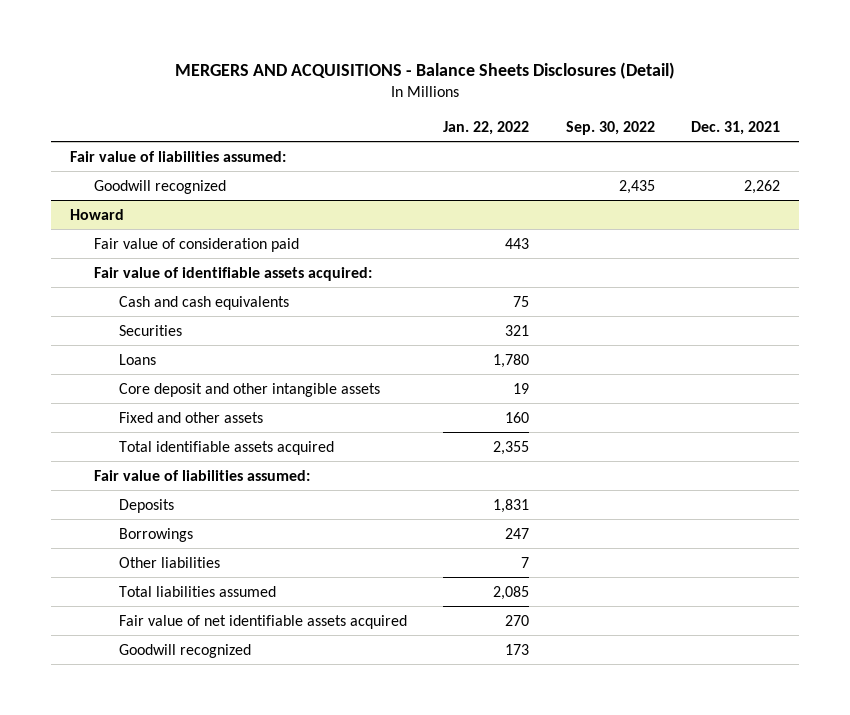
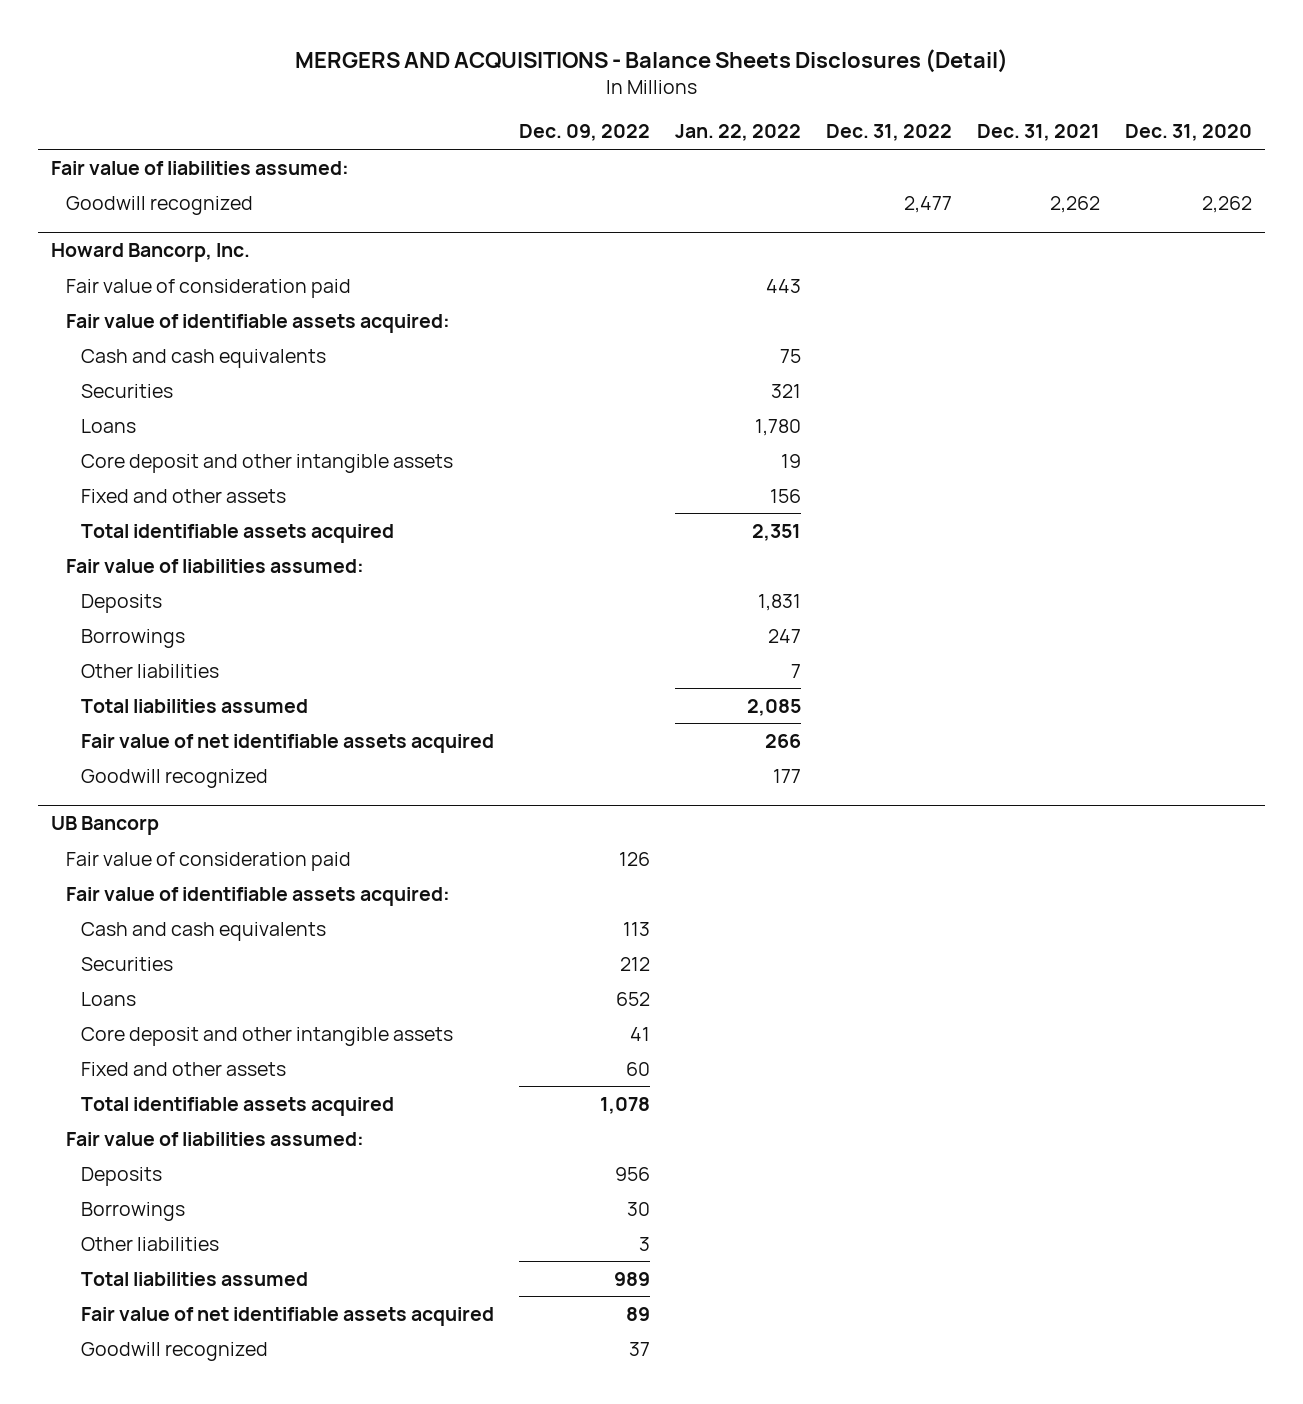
- | Jan. 22, 2022 | Sep. 30, 2022 | Dec. 31, 2021
+ | Dec. 09, 2022 | Jan. 22, 2022 | Dec. 31, 2022 | Dec. 31, 2021 | Dec. 31, 2020
- Howard
+ Howard Bancorp, Inc.
- Fixed and other assets | 160 | |
- Total identifiable assets acquired | 2,355 | |
+ Fixed and other assets | | 156 | | |
+ Total identifiable assets acquired | | 2,351 | | |
- Fair value of net identifiable assets acquired | 270 | |
- Goodwill recognized | 173 | |
+ Fair value of net identifiable assets acquired | | 266 | | |
+ Goodwill recognized | | 177 | | |
+ UB Bancorp
+ Fair value of consideration paid | 126 | | | |
+ Fair value of identifiable assets acquired:
+ Cash and cash equivalents | 113 | | | |
+ Securities | 212 | | | |
+ Loans | 652 | | | |
+ Core deposit and other intangible assets | 41 | | | |
+ Fixed and other assets | 60 | | | |
+ Total identifiable assets acquired | 1,078 | | | |
+ Fair value of liabilities assumed:
+ Deposits | 956 | | | |
+ Borrowings | 30 | | | |
+ Other liabilities | 3 | | | |
+ Total liabilities assumed | 989 | | | |
+ Fair value of net identifiable assets acquired | 89 | | | |
+ Goodwill recognized | 37 | | | |

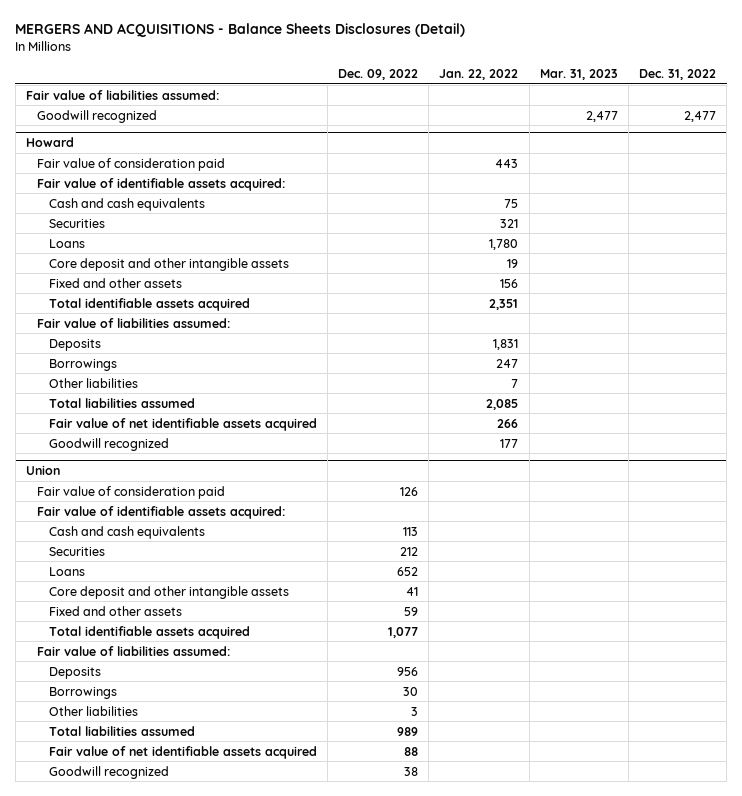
- | Dec. 09, 2022 | Jan. 22, 2022 | Dec. 31, 2022 | Dec. 31, 2021 | Dec. 31, 2020
+ | Dec. 09, 2022 | Jan. 22, 2022 | Mar. 31, 2023 | Dec. 31, 2022
- Howard Bancorp, Inc.
+ Howard
- UB Bancorp
+ Union
- Fixed and other assets | 60 | | | |
- Total identifiable assets acquired | 1,078 | | | |
+ Fixed and other assets | 59 | | |
+ Total identifiable assets acquired | 1,077 | | |
- Fair value of net identifiable assets acquired | 89 | | | |
- Goodwill recognized | 37 | | | |
+ Fair value of net identifiable assets acquired | 88 | | |
+ Goodwill recognized | 38 | | |

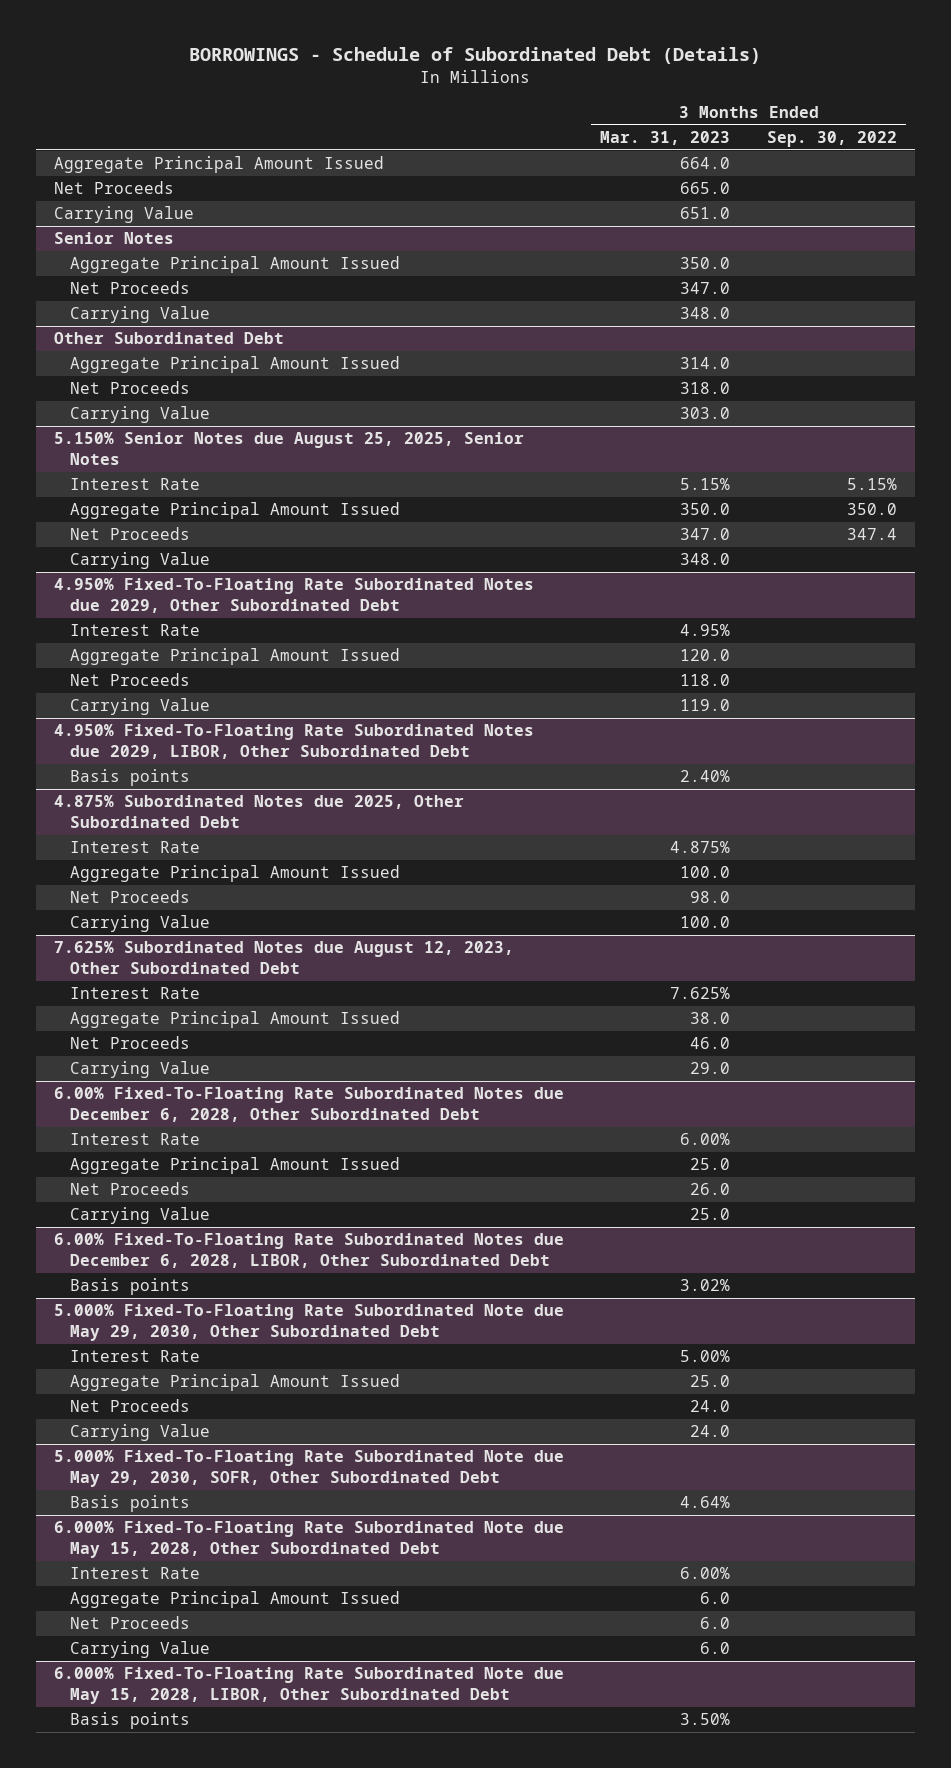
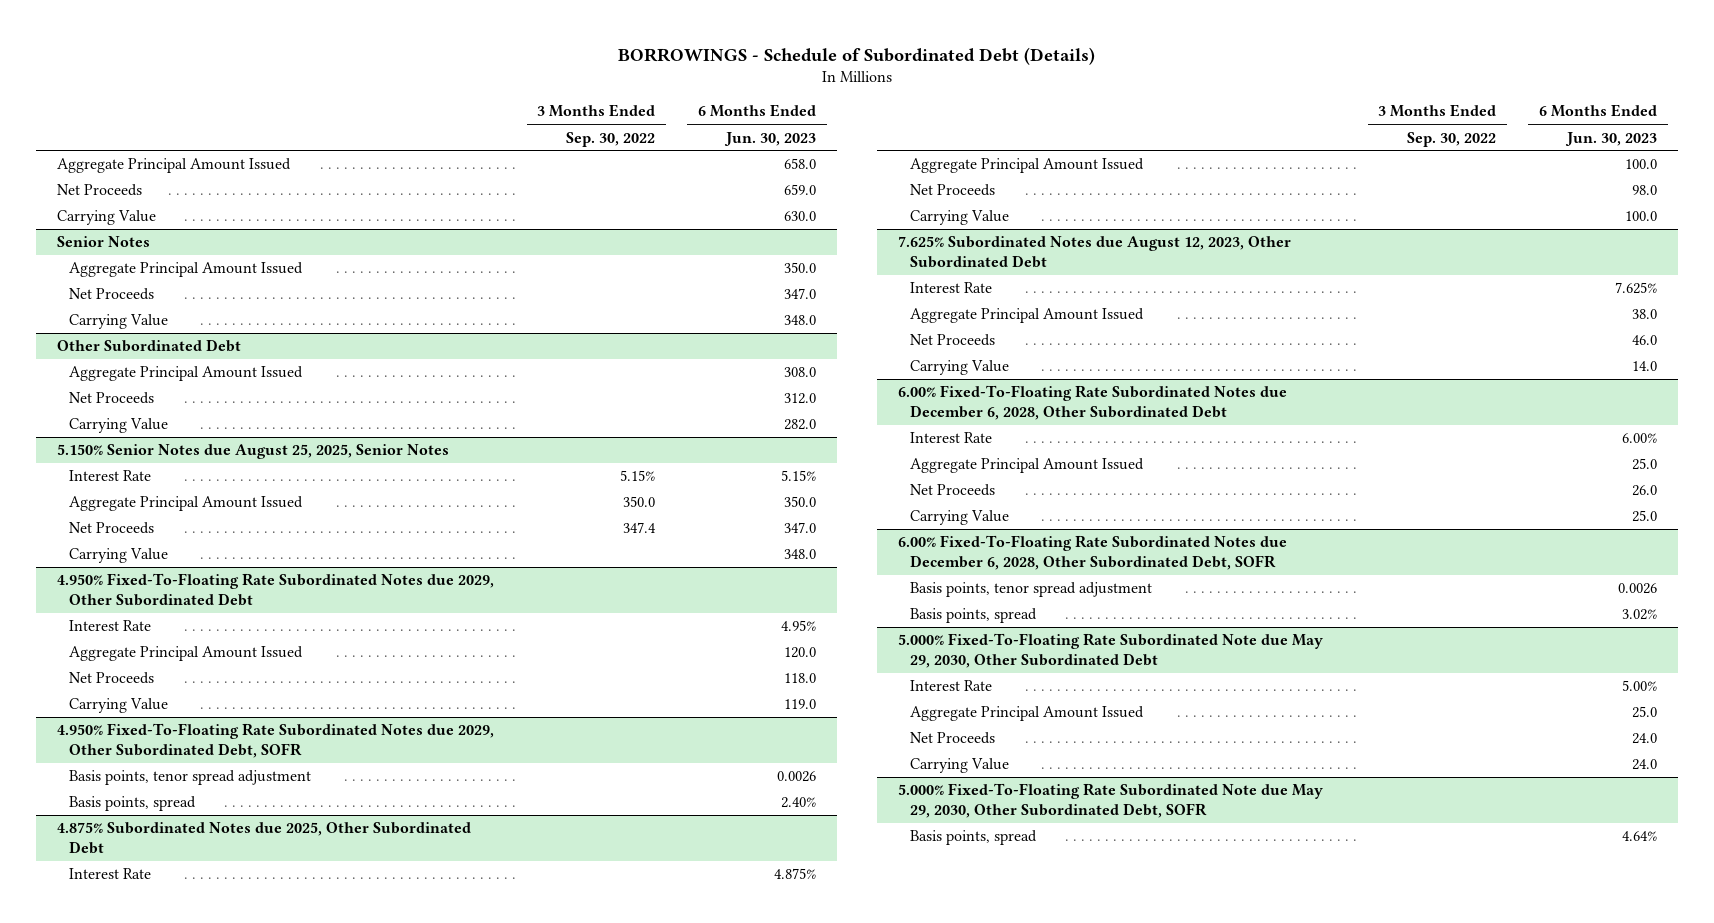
- | 3 Months Ended Mar. 31, 2023 | 3 Months Ended Sep. 30, 2022
+ | 3 Months Ended Sep. 30, 2022 | 6 Months Ended Jun. 30, 2023
- 4.950% Fixed-To-Floating Rate Subordinated Notes due 2029, LIBOR, Other Subordinated Debt
- Basis points | 2.40% |
+ 4.950% Fixed-To-Floating Rate Subordinated Notes due 2029, Other Subordinated Debt, SOFR
+ Basis points, tenor spread adjustment | | 0.0026
+ Basis points, spread | | 2.40%
- 6.00% Fixed-To-Floating Rate Subordinated Notes due December 6, 2028, LIBOR, Other Subordinated Debt
- Basis points | 3.02% |
+ 6.00% Fixed-To-Floating Rate Subordinated Notes due December 6, 2028, Other Subordinated Debt, SOFR
+ Basis points, tenor spread adjustment | | 0.0026
+ Basis points, spread | | 3.02%
- 5.000% Fixed-To-Floating Rate Subordinated Note due May 29, 2030, SOFR, Other Subordinated Debt
- Basis points | 4.64% |
- 6.000% Fixed-To-Floating Rate Subordinated Note due May 15, 2028, Other Subordinated Debt
- Interest Rate | 6.00% |
- Aggregate Principal Amount Issued | 6.0 |
- Net Proceeds | 6.0 |
- Carrying Value | 6.0 |
- 6.000% Fixed-To-Floating Rate Subordinated Note due May 15, 2028, LIBOR, Other Subordinated Debt
- Basis points | 3.50% |
+ 5.000% Fixed-To-Floating Rate Subordinated Note due May 29, 2030, Other Subordinated Debt, SOFR
+ Basis points, spread | | 4.64%

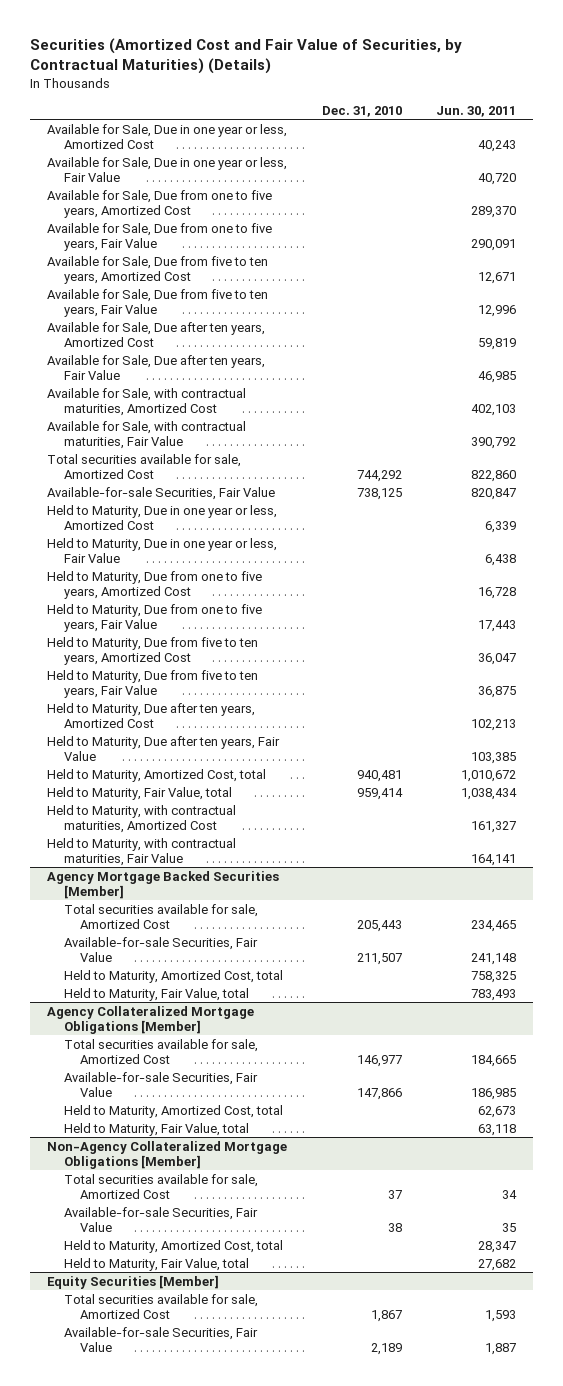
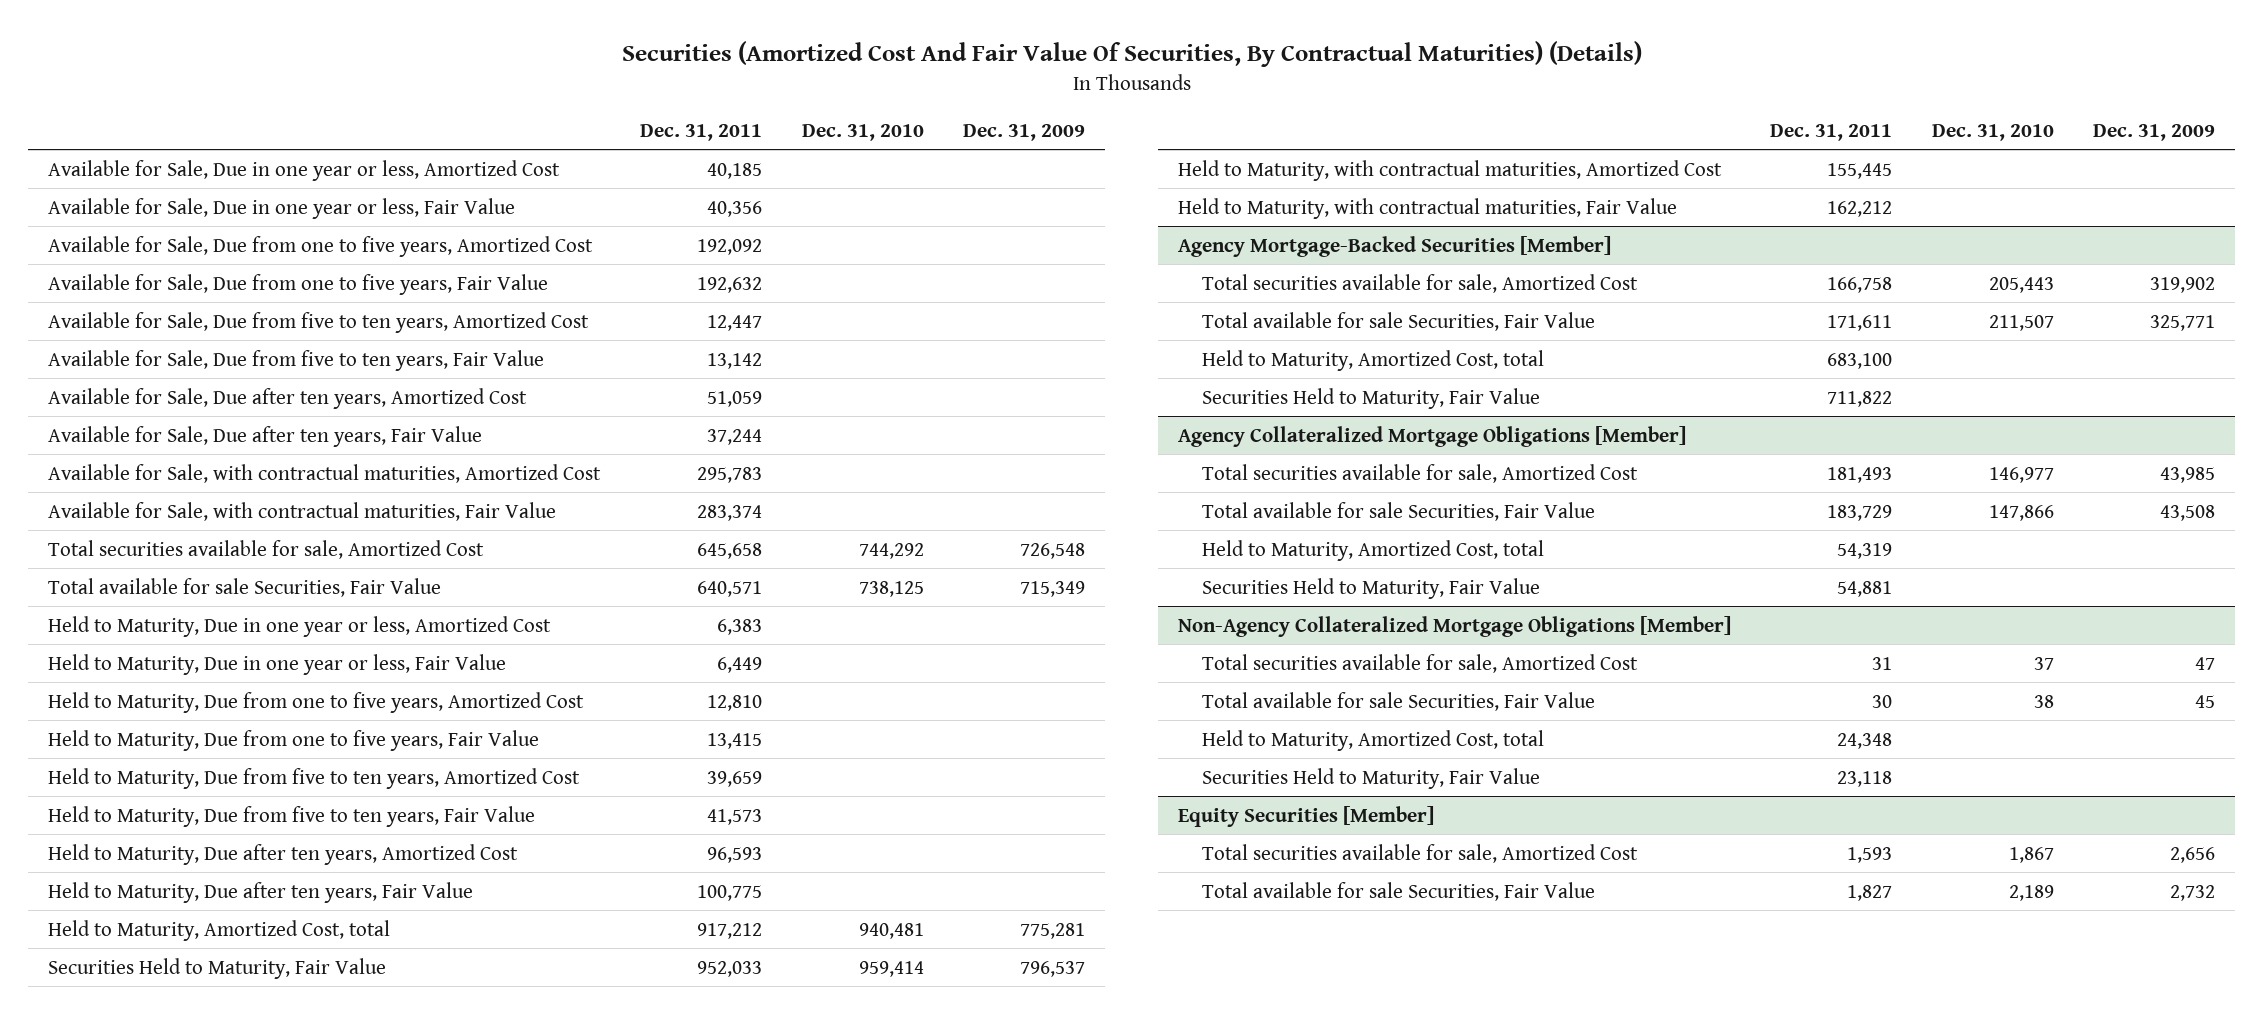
- Securities (Amortized Cost and Fair Value of Securities, by Contractual Maturities) (Details)
+ Securities (Amortized Cost And Fair Value Of Securities, By Contractual Maturities) (Details)
- | Dec. 31, 2010 | Jun. 30, 2011
+ | Dec. 31, 2011 | Dec. 31, 2010 | Dec. 31, 2009
- Available-for-sale Securities, Fair Value | 738,125 | 820,847
+ Total available for sale Securities, Fair Value | 640,571 | 738,125 | 715,349
- Held to Maturity, Fair Value, total | 959,414 | 1,038,434
+ Securities Held to Maturity, Fair Value | 952,033 | 959,414 | 796,537
- Agency Mortgage Backed Securities [Member]
+ Agency Mortgage-Backed Securities [Member]
- Available-for-sale Securities, Fair Value | 211,507 | 241,148
+ Total available for sale Securities, Fair Value | 171,611 | 211,507 | 325,771
- Held to Maturity, Fair Value, total | | 783,493
+ Securities Held to Maturity, Fair Value | 711,822 | |
@ Agency Collateralized Mortgage Obligations [Member]
- Available-for-sale Securities, Fair Value | 147,866 | 186,985
+ Total available for sale Securities, Fair Value | 183,729 | 147,866 | 43,508
- Held to Maturity, Fair Value, total | | 63,118
+ Securities Held to Maturity, Fair Value | 54,881 | |
@ Non-Agency Collateralized Mortgage Obligations [Member]
- Available-for-sale Securities, Fair Value | 38 | 35
+ Total available for sale Securities, Fair Value | 30 | 38 | 45
- Held to Maturity, Fair Value, total | | 27,682
+ Securities Held to Maturity, Fair Value | 23,118 | |
@ Equity Securities [Member]
- Available-for-sale Securities, Fair Value | 2,189 | 1,887
+ Total available for sale Securities, Fair Value | 1,827 | 2,189 | 2,732

